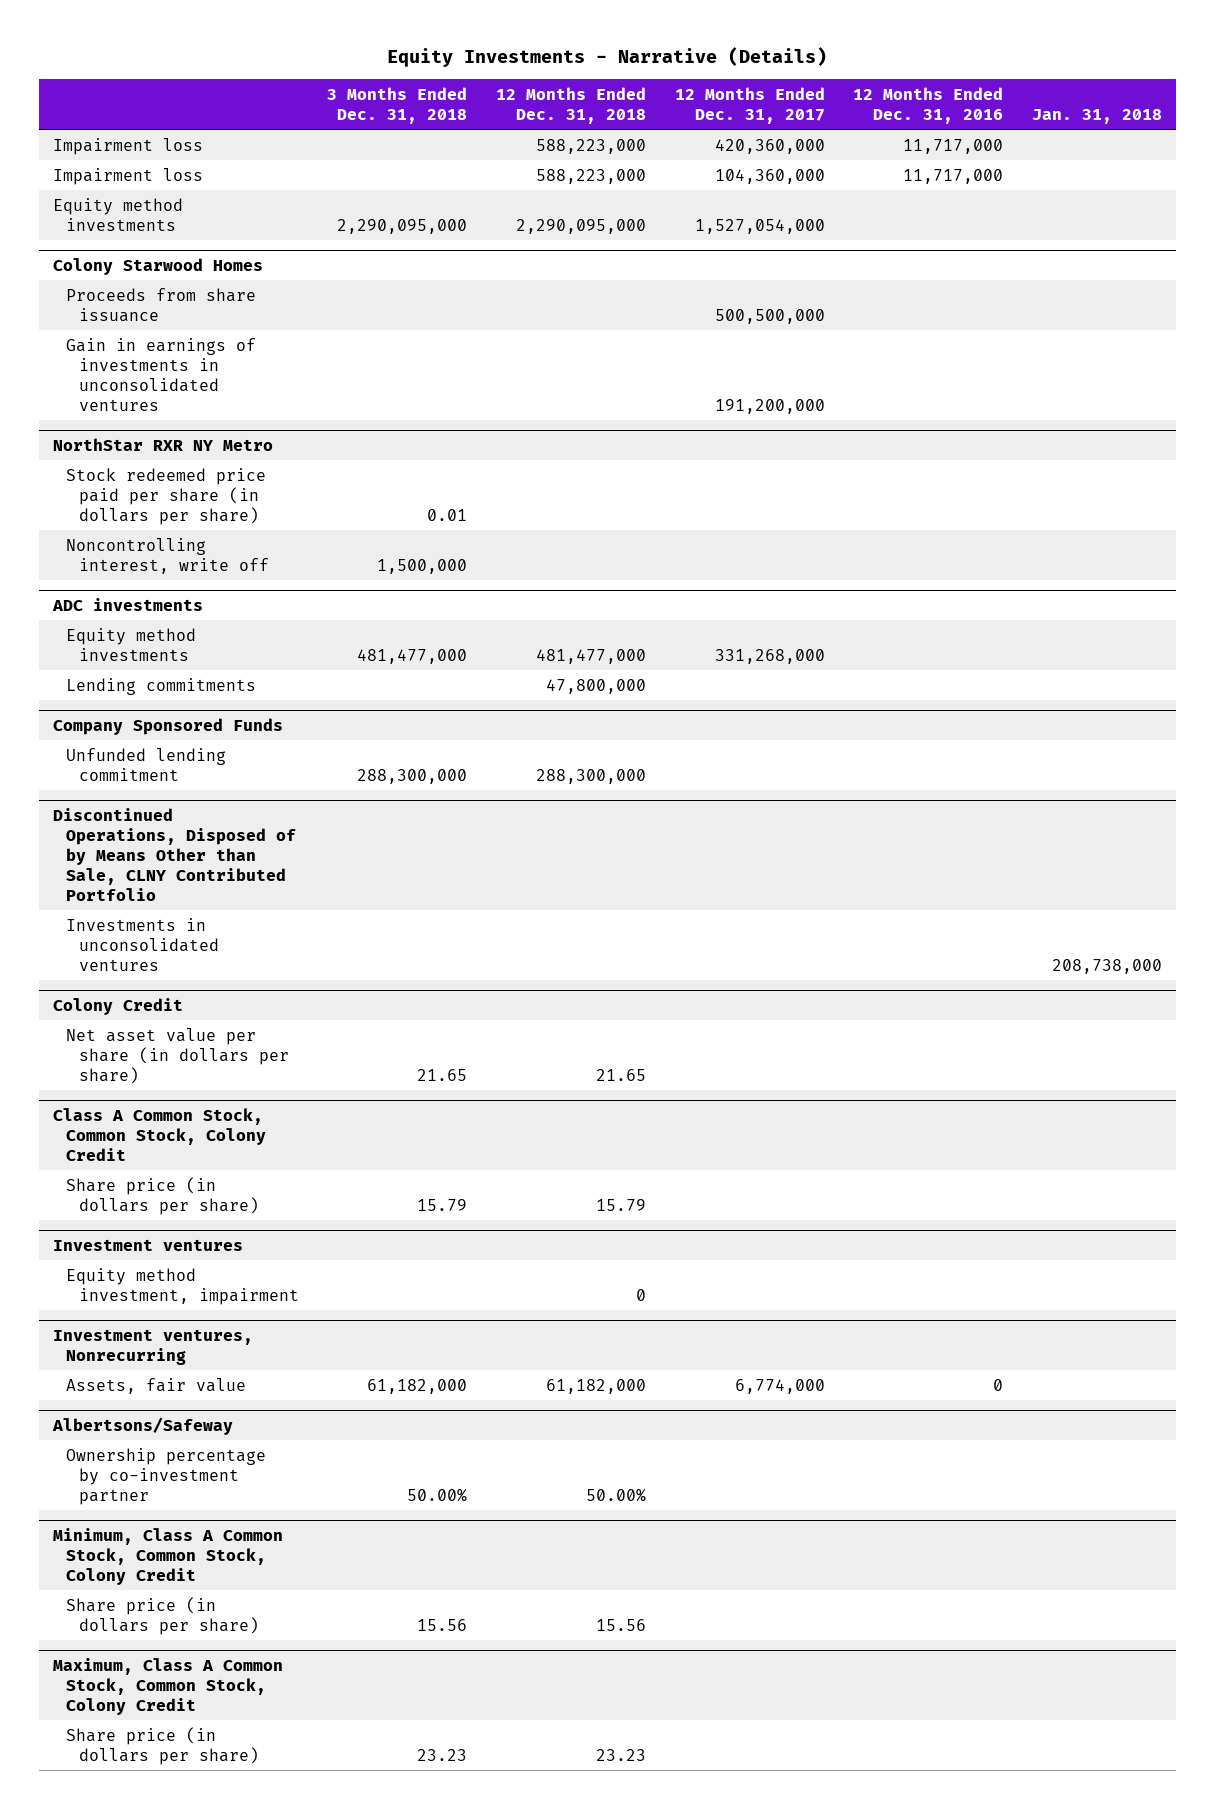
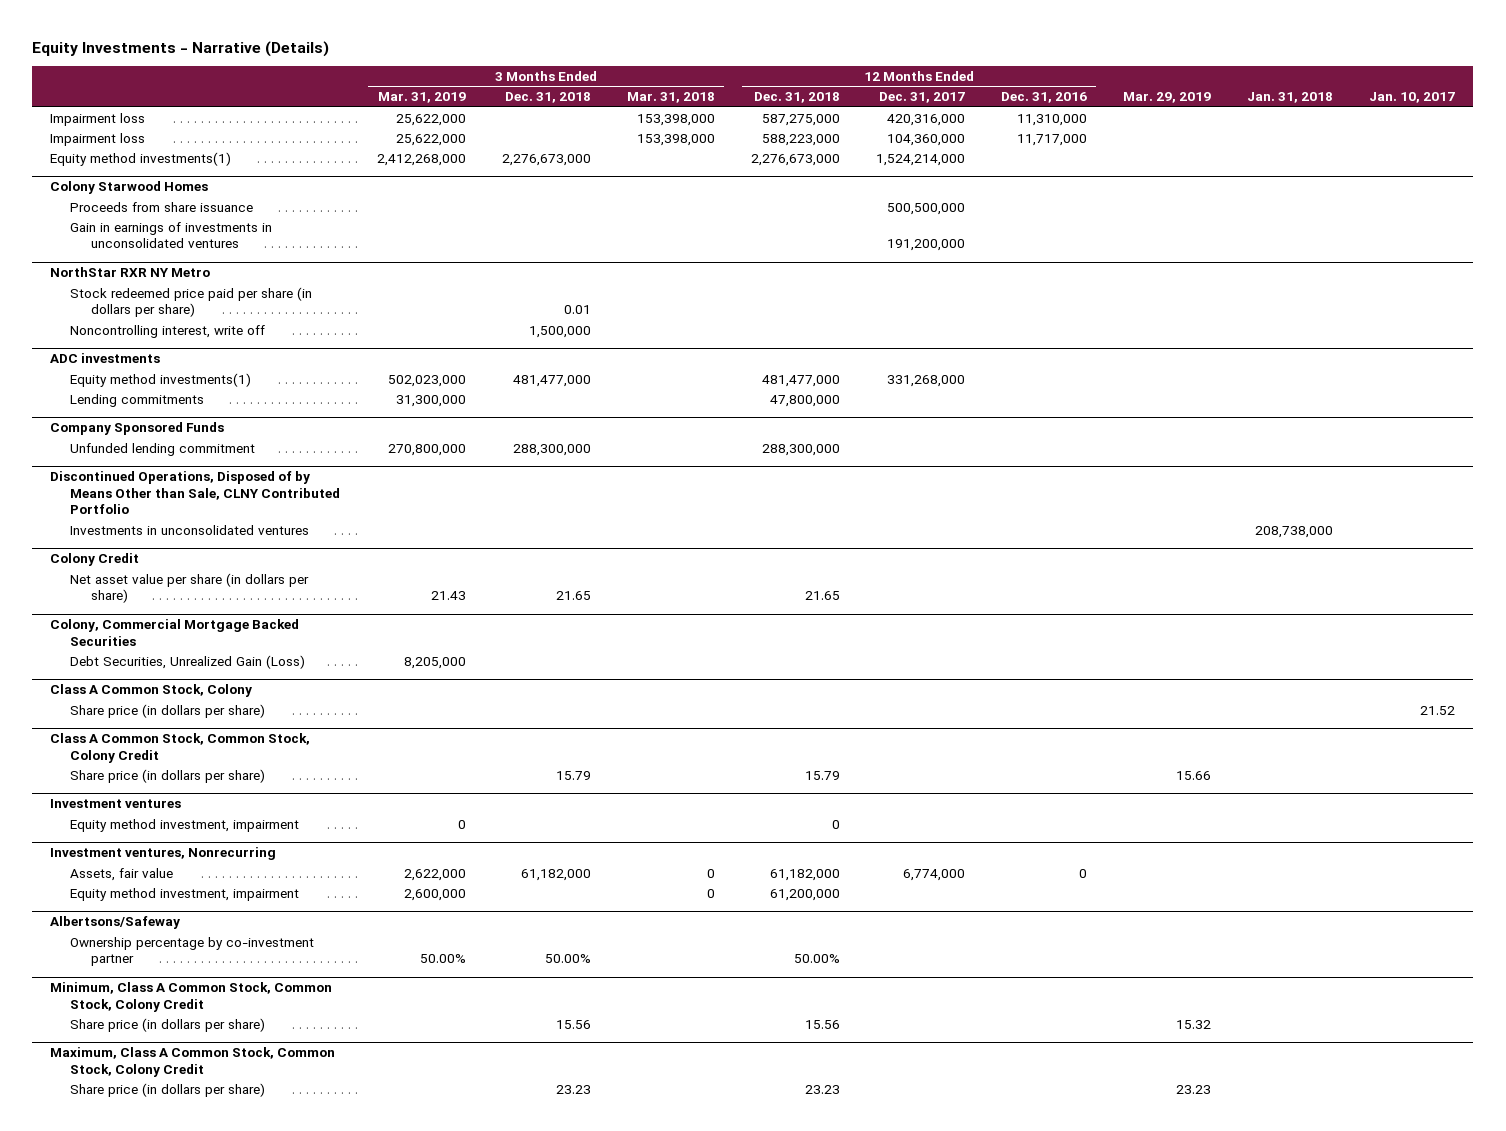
- | 3 Months Ended Dec. 31, 2018 | 12 Months Ended Dec. 31, 2018 | 12 Months Ended Dec. 31, 2017 | 12 Months Ended Dec. 31, 2016 | Jan. 31, 2018
+ | 3 Months Ended Mar. 31, 2019 | 3 Months Ended Dec. 31, 2018 | 3 Months Ended Mar. 31, 2018 | 12 Months Ended Dec. 31, 2018 | 12 Months Ended Dec. 31, 2017 | 12 Months Ended Dec. 31, 2016 | Mar. 29, 2019 | Jan. 31, 2018 | Jan. 10, 2017
- Impairment loss | | 588,223,000 | 420,360,000 | 11,717,000 |
+ Impairment loss | 25,622,000 | | 153,398,000 | 587,275,000 | 420,316,000 | 11,310,000 | | |
- Equity method investments | 2,290,095,000 | 2,290,095,000 | 1,527,054,000 | |
+ Equity method investments(1) | 2,412,268,000 | 2,276,673,000 | | 2,276,673,000 | 1,524,214,000 | | | |
@ ADC investments
- Equity method investments | 481,477,000 | 481,477,000 | 331,268,000 | |
+ Equity method investments(1) | 502,023,000 | 481,477,000 | | 481,477,000 | 331,268,000 | | | |
+ Colony, Commercial Mortgage Backed Securities
+ Debt Securities, Unrealized Gain (Loss) | 8,205,000 | | | | | | | |
+ Class A Common Stock, Colony
+ Share price (in dollars per share) | | | | | | | | | 21.52
@ Investment ventures, Nonrecurring
+ Equity method investment, impairment | 2,600,000 | | 0 | 61,200,000 | | | | |

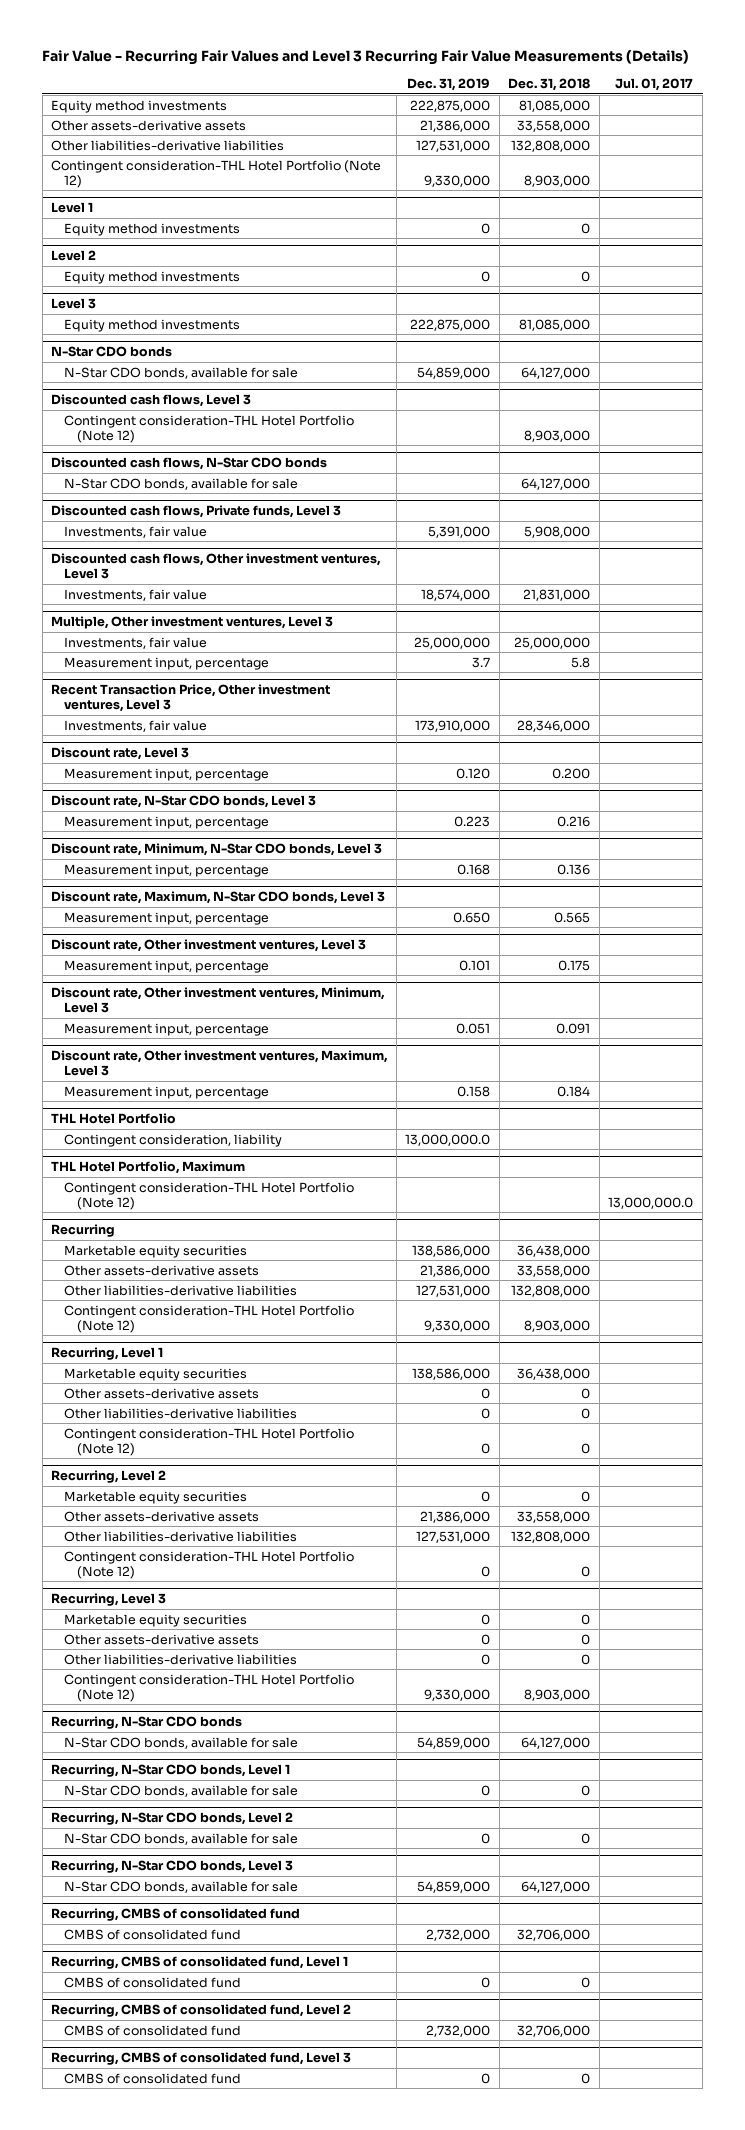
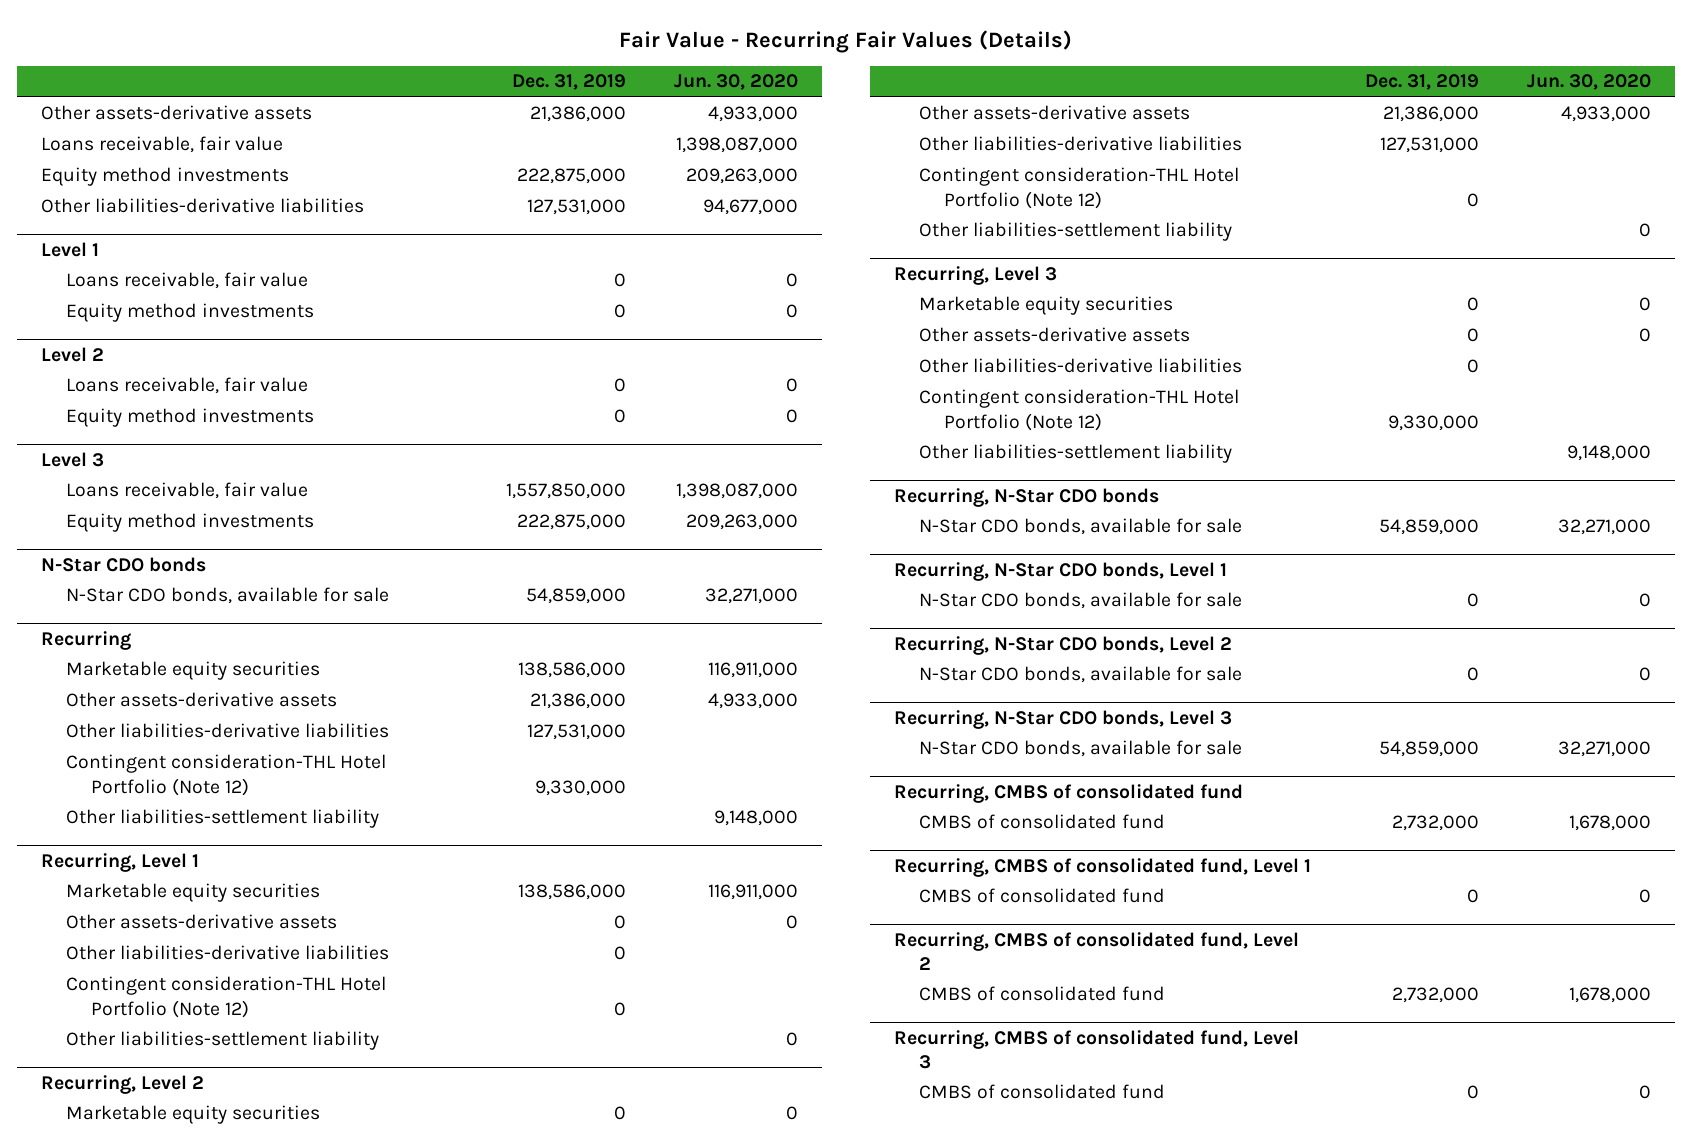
- Fair Value - Recurring Fair Values and Level 3 Recurring Fair Value Measurements (Details)
+ Fair Value - Recurring Fair Values (Details)
- | Dec. 31, 2019 | Dec. 31, 2018 | Jul. 01, 2017
+ | Dec. 31, 2019 | Jun. 30, 2020
+ Loans receivable, fair value | | 1,398,087,000
moved down: Equity method investments | 222,875,000 | 209,263,000
- Contingent consideration-THL Hotel Portfolio (Note 12) | 9,330,000 | 8,903,000 |
@ Level 1
+ Loans receivable, fair value | 0 | 0
@ Level 2
+ Loans receivable, fair value | 0 | 0
@ Level 3
+ Loans receivable, fair value | 1,557,850,000 | 1,398,087,000
- Discounted cash flows, Level 3
- Contingent consideration-THL Hotel Portfolio (Note 12) | | 8,903,000 |
- Discounted cash flows, N-Star CDO bonds
- N-Star CDO bonds, available for sale | | 64,127,000 |
- Discounted cash flows, Private funds, Level 3
- Investments, fair value | 5,391,000 | 5,908,000 |
- Discounted cash flows, Other investment ventures, Level 3
- Investments, fair value | 18,574,000 | 21,831,000 |
- Multiple, Other investment ventures, Level 3
- Investments, fair value | 25,000,000 | 25,000,000 |
- Measurement input, percentage | 3.7 | 5.8 |
- Recent Transaction Price, Other investment ventures, Level 3
- Investments, fair value | 173,910,000 | 28,346,000 |
- Discount rate, Level 3
- Measurement input, percentage | 0.120 | 0.200 |
- Discount rate, N-Star CDO bonds, Level 3
- Measurement input, percentage | 0.223 | 0.216 |
- Discount rate, Minimum, N-Star CDO bonds, Level 3
- Measurement input, percentage | 0.168 | 0.136 |
- Discount rate, Maximum, N-Star CDO bonds, Level 3
- Measurement input, percentage | 0.650 | 0.565 |
- Discount rate, Other investment ventures, Level 3
- Measurement input, percentage | 0.101 | 0.175 |
- Discount rate, Other investment ventures, Minimum, Level 3
- Measurement input, percentage | 0.051 | 0.091 |
- Discount rate, Other investment ventures, Maximum, Level 3
- Measurement input, percentage | 0.158 | 0.184 |
- THL Hotel Portfolio
- Contingent consideration, liability | 13,000,000.0 | |
- THL Hotel Portfolio, Maximum
- Contingent consideration-THL Hotel Portfolio (Note 12) | | | 13,000,000.0
@ Recurring
+ Other liabilities-settlement liability | | 9,148,000
@ Recurring, Level 1
+ Other liabilities-settlement liability | | 0
@ Recurring, Level 2
+ Other liabilities-settlement liability | | 0
@ Recurring, Level 3
+ Other liabilities-settlement liability | | 9,148,000

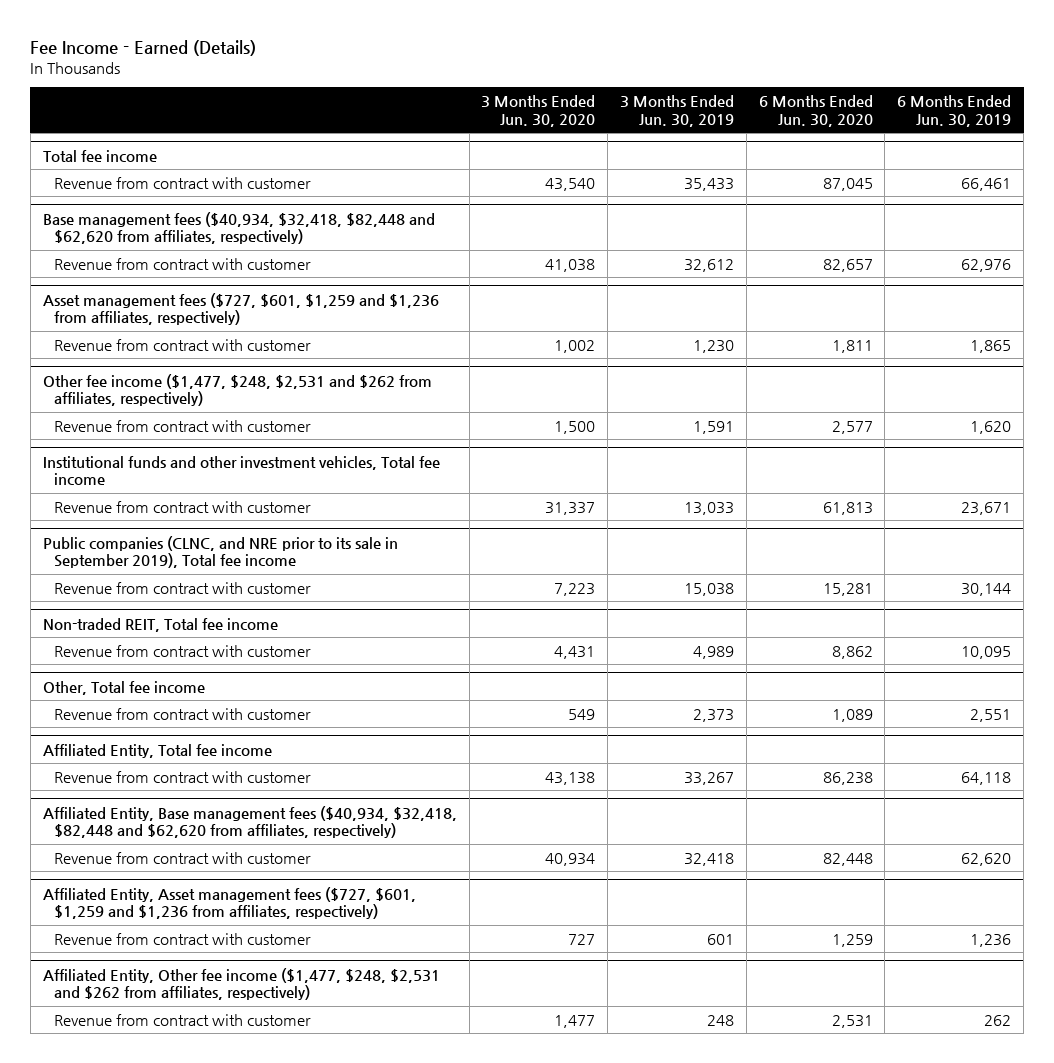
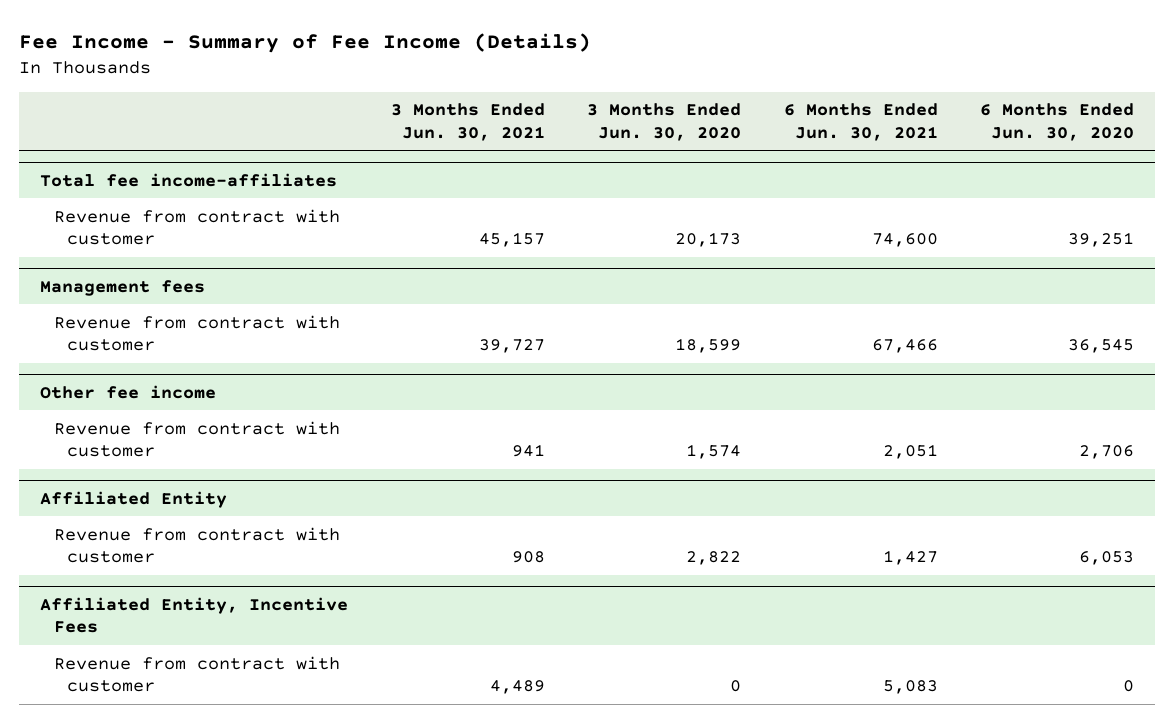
- Fee Income - Earned (Details)
+ Fee Income - Summary of Fee Income (Details)
- | 3 Months Ended Jun. 30, 2020 | 3 Months Ended Jun. 30, 2019 | 6 Months Ended Jun. 30, 2020 | 6 Months Ended Jun. 30, 2019
+ | 3 Months Ended Jun. 30, 2021 | 3 Months Ended Jun. 30, 2020 | 6 Months Ended Jun. 30, 2021 | 6 Months Ended Jun. 30, 2020
- Total fee income
- Revenue from contract with customer | 43,540 | 35,433 | 87,045 | 66,461
- Base management fees ($40,934, $32,418, $82,448 and $62,620 from affiliates, respectively)
- Revenue from contract with customer | 41,038 | 32,612 | 82,657 | 62,976
- Asset management fees ($727, $601, $1,259 and $1,236 from affiliates, respectively)
- Revenue from contract with customer | 1,002 | 1,230 | 1,811 | 1,865
- Other fee income ($1,477, $248, $2,531 and $262 from affiliates, respectively)
- Revenue from contract with customer | 1,500 | 1,591 | 2,577 | 1,620
- Institutional funds and other investment vehicles, Total fee income
- Revenue from contract with customer | 31,337 | 13,033 | 61,813 | 23,671
- Public companies (CLNC, and NRE prior to its sale in September 2019), Total fee income
- Revenue from contract with customer | 7,223 | 15,038 | 15,281 | 30,144
- Non-traded REIT, Total fee income
- Revenue from contract with customer | 4,431 | 4,989 | 8,862 | 10,095
- Other, Total fee income
- Revenue from contract with customer | 549 | 2,373 | 1,089 | 2,551
- Affiliated Entity, Total fee income
- Revenue from contract with customer | 43,138 | 33,267 | 86,238 | 64,118
- Affiliated Entity, Base management fees ($40,934, $32,418, $82,448 and $62,620 from affiliates, respectively)
- Revenue from contract with customer | 40,934 | 32,418 | 82,448 | 62,620
- Affiliated Entity, Asset management fees ($727, $601, $1,259 and $1,236 from affiliates, respectively)
- Revenue from contract with customer | 727 | 601 | 1,259 | 1,236
- Affiliated Entity, Other fee income ($1,477, $248, $2,531 and $262 from affiliates, respectively)
- Revenue from contract with customer | 1,477 | 248 | 2,531 | 262
+ Total fee income-affiliates
+ Revenue from contract with customer | 45,157 | 20,173 | 74,600 | 39,251
+ Management fees
+ Revenue from contract with customer | 39,727 | 18,599 | 67,466 | 36,545
+ Other fee income
+ Revenue from contract with customer | 941 | 1,574 | 2,051 | 2,706
+ Affiliated Entity
+ Revenue from contract with customer | 908 | 2,822 | 1,427 | 6,053
+ Affiliated Entity, Incentive Fees
+ Revenue from contract with customer | 4,489 | 0 | 5,083 | 0

